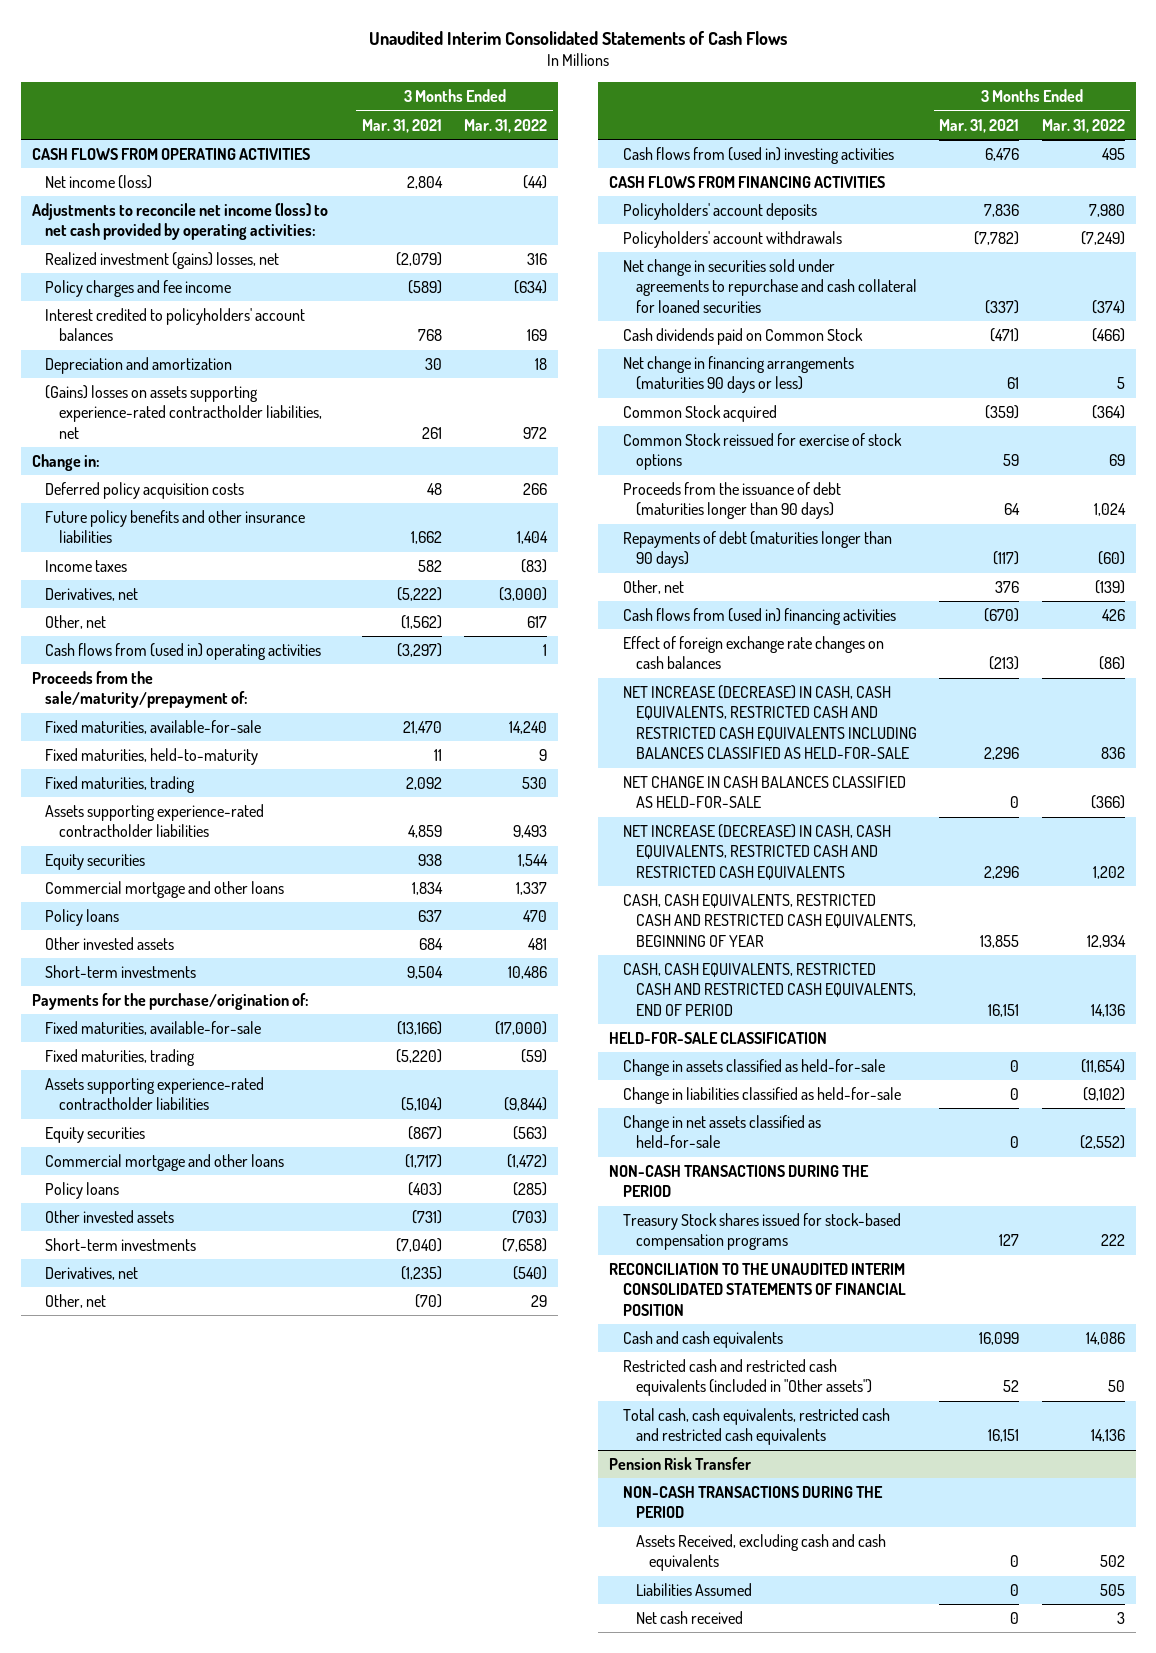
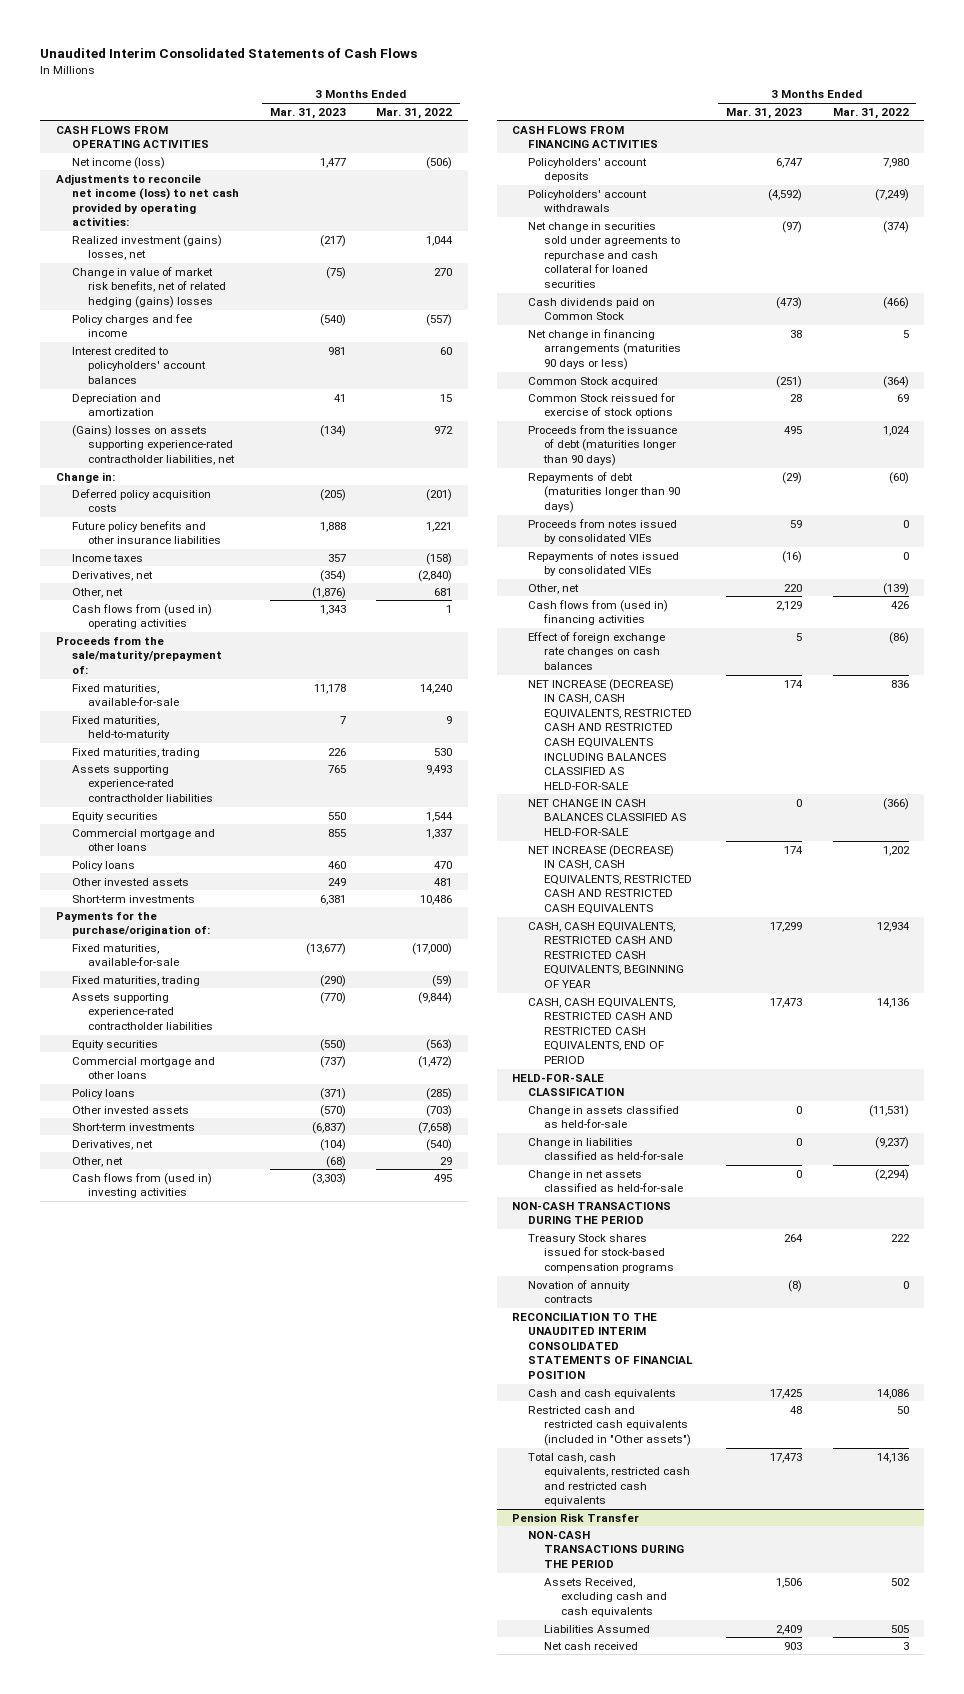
- | 3 Months Ended Mar. 31, 2021 | 3 Months Ended Mar. 31, 2022
+ | 3 Months Ended Mar. 31, 2023 | 3 Months Ended Mar. 31, 2022
- Net income (loss) | 2,804 | (44)
+ Net income (loss) | 1,477 | (506)
- Realized investment (gains) losses, net | (2,079) | 316
- Policy charges and fee income | (589) | (634)
- Interest credited to policyholders' account balances | 768 | 169
- Depreciation and amortization | 30 | 18
+ Realized investment (gains) losses, net | (217) | 1,044
+ Change in value of market risk benefits, net of related hedging (gains) losses | (75) | 270
+ Policy charges and fee income | (540) | (557)
+ Interest credited to policyholders' account balances | 981 | 60
+ Depreciation and amortization | 41 | 15
- Deferred policy acquisition costs | 48 | 266
- Future policy benefits and other insurance liabilities | 1,662 | 1,404
- Income taxes | 582 | (83)
- Derivatives, net | (5,222) | (3,000)
- Other, net | (1,562) | 617
+ Deferred policy acquisition costs | (205) | (201)
+ Future policy benefits and other insurance liabilities | 1,888 | 1,221
+ Income taxes | 357 | (158)
+ Derivatives, net | (354) | (2,840)
+ Other, net | (1,876) | 681
+ Proceeds from notes issued by consolidated VIEs | 59 | 0
+ Repayments of notes issued by consolidated VIEs | (16) | 0
- Change in assets classified as held-for-sale | 0 | (11,654)
- Change in liabilities classified as held-for-sale | 0 | (9,102)
- Change in net assets classified as held-for-sale | 0 | (2,552)
+ Change in assets classified as held-for-sale | 0 | (11,531)
+ Change in liabilities classified as held-for-sale | 0 | (9,237)
+ Change in net assets classified as held-for-sale | 0 | (2,294)
+ Novation of annuity contracts | (8) | 0

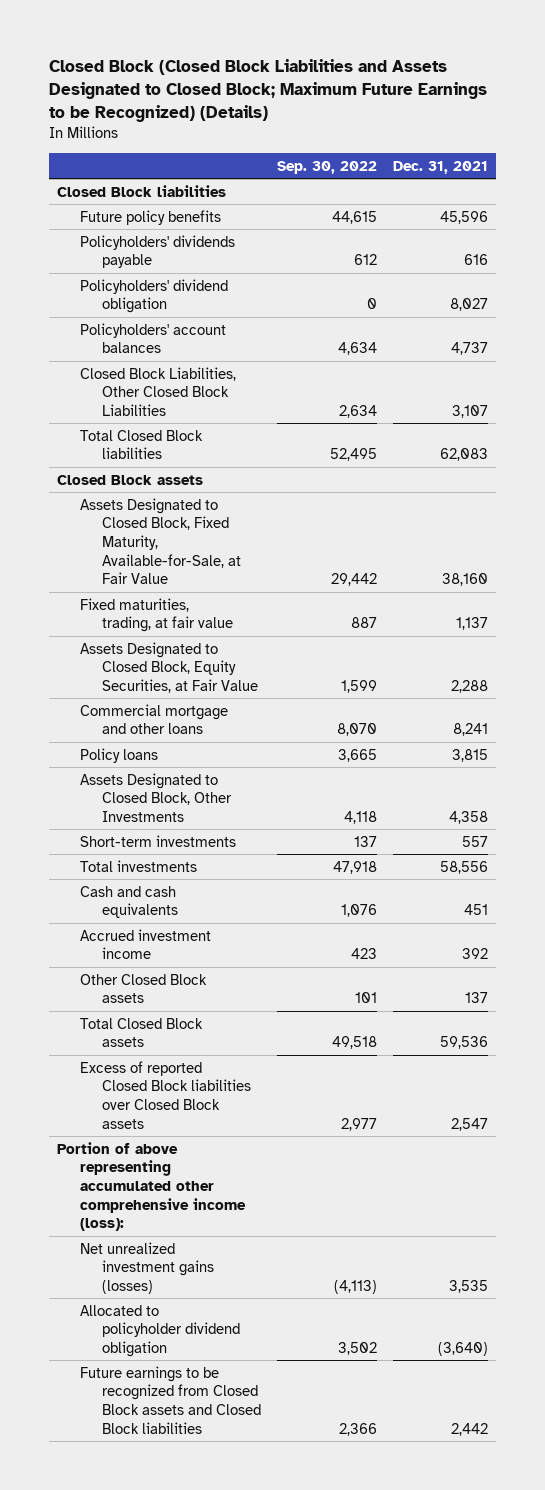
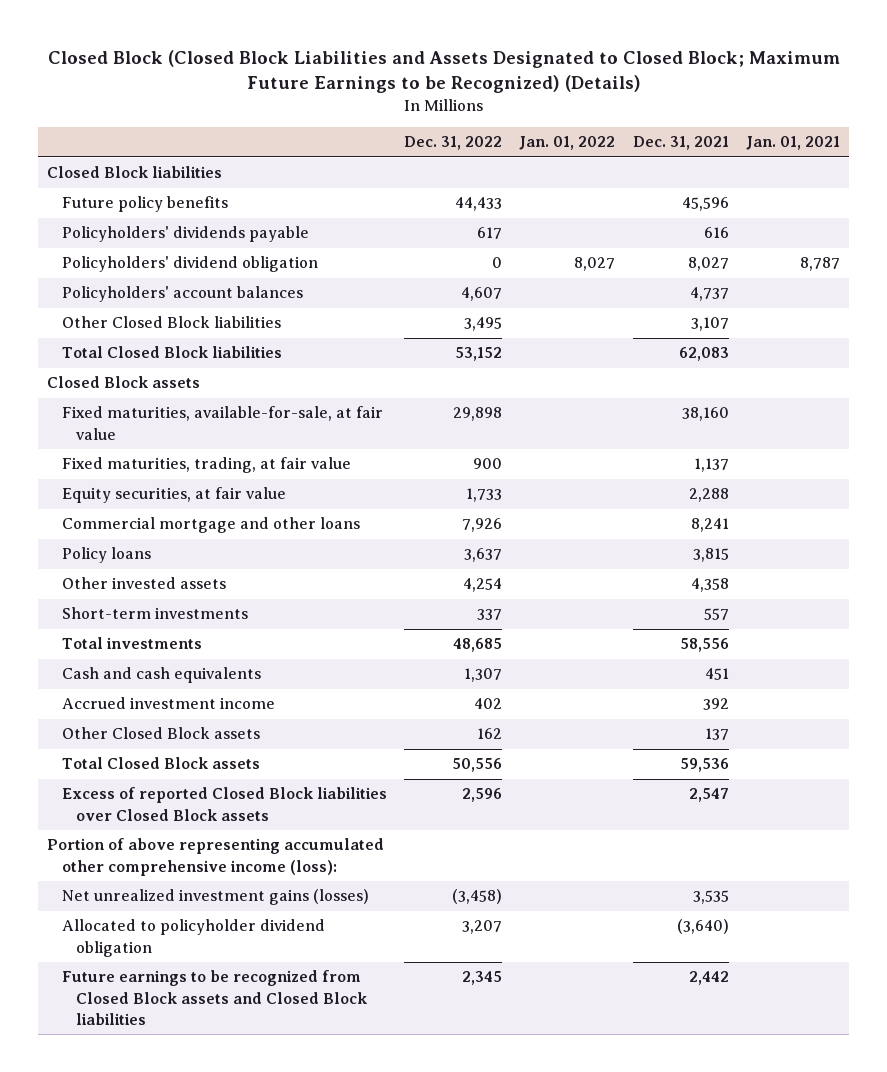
- | Sep. 30, 2022 | Dec. 31, 2021
+ | Dec. 31, 2022 | Jan. 01, 2022 | Dec. 31, 2021 | Jan. 01, 2021
- Closed Block Liabilities, Other Closed Block Liabilities | 2,634 | 3,107
+ Other Closed Block liabilities | 3,495 | | 3,107 |
- Assets Designated to Closed Block, Fixed Maturity, Available-for-Sale, at Fair Value | 29,442 | 38,160
+ Fixed maturities, available-for-sale, at fair value | 29,898 | | 38,160 |
- Assets Designated to Closed Block, Equity Securities, at Fair Value | 1,599 | 2,288
+ Equity securities, at fair value | 1,733 | | 2,288 |
- Assets Designated to Closed Block, Other Investments | 4,118 | 4,358
+ Other invested assets | 4,254 | | 4,358 |

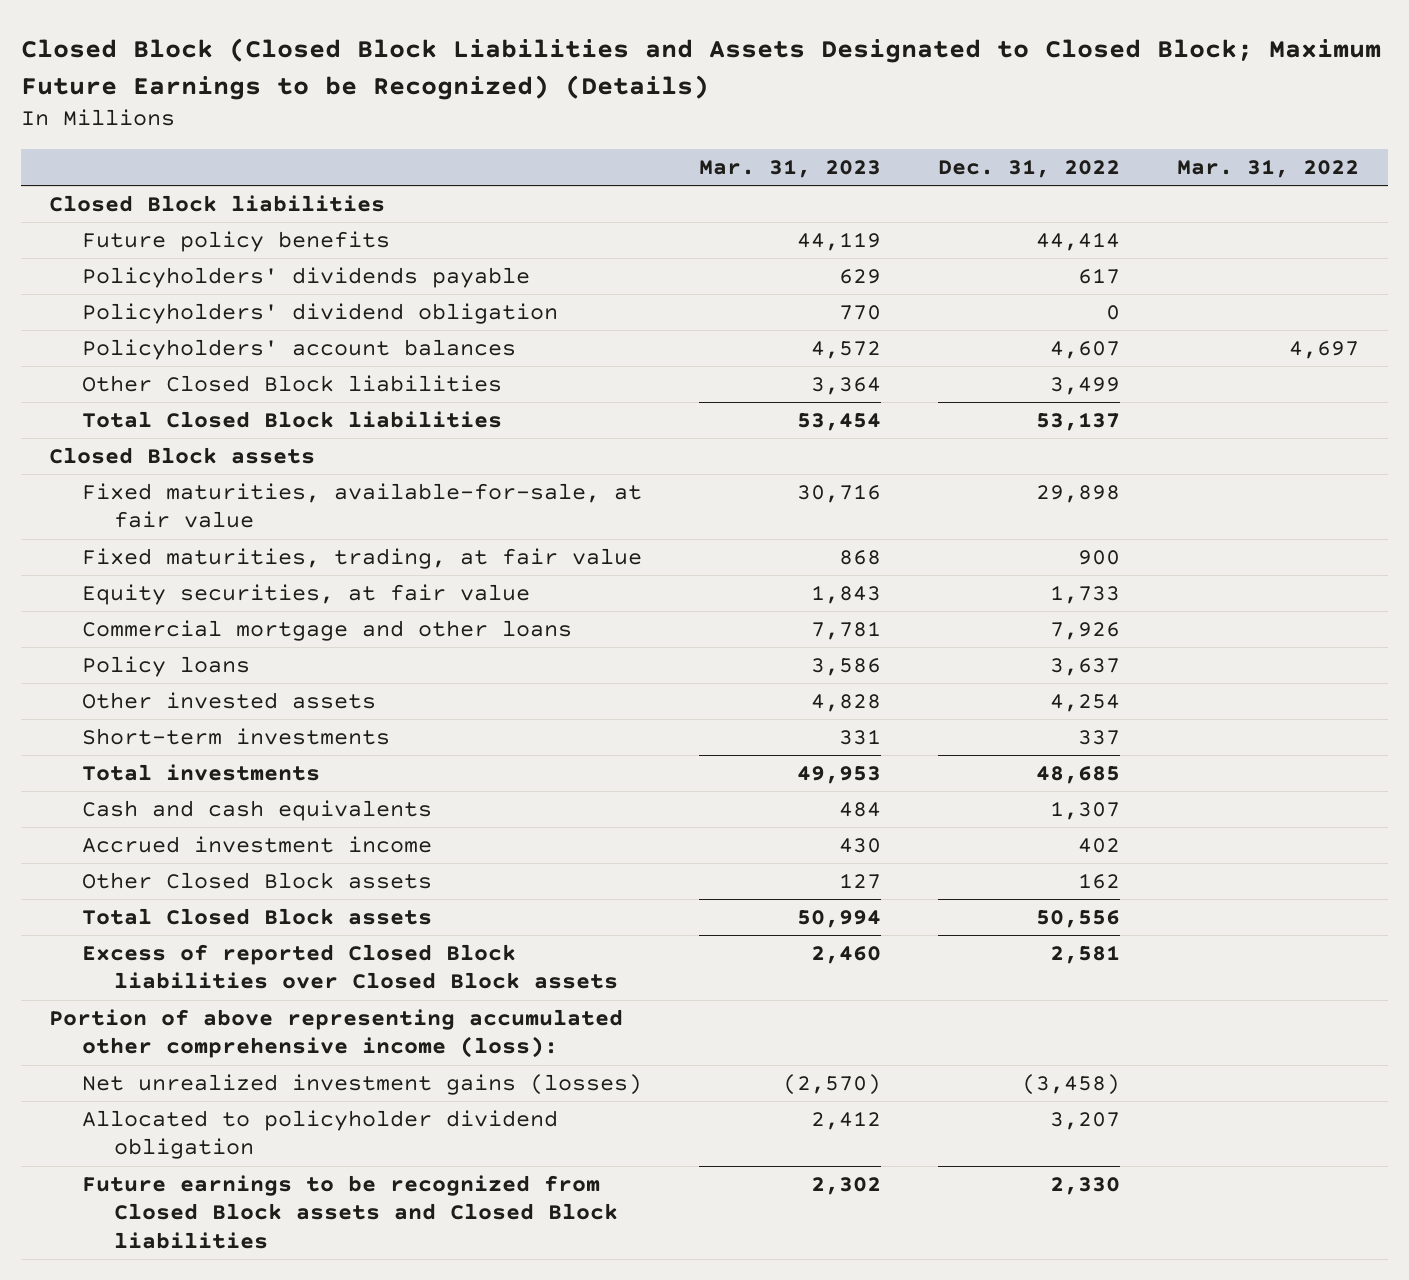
- | Dec. 31, 2022 | Jan. 01, 2022 | Dec. 31, 2021 | Jan. 01, 2021
+ | Mar. 31, 2023 | Dec. 31, 2022 | Mar. 31, 2022
- Future policy benefits | 44,433 | | 45,596 |
+ Future policy benefits | 44,119 | 44,414 |
- Other Closed Block liabilities | 3,495 | | 3,107 |
- Total Closed Block liabilities | 53,152 | | 62,083 |
+ Other Closed Block liabilities | 3,364 | 3,499 |
+ Total Closed Block liabilities | 53,454 | 53,137 |
- Excess of reported Closed Block liabilities over Closed Block assets | 2,596 | | 2,547 |
+ Excess of reported Closed Block liabilities over Closed Block assets | 2,460 | 2,581 |
- Future earnings to be recognized from Closed Block assets and Closed Block liabilities | 2,345 | | 2,442 |
+ Future earnings to be recognized from Closed Block assets and Closed Block liabilities | 2,302 | 2,330 |

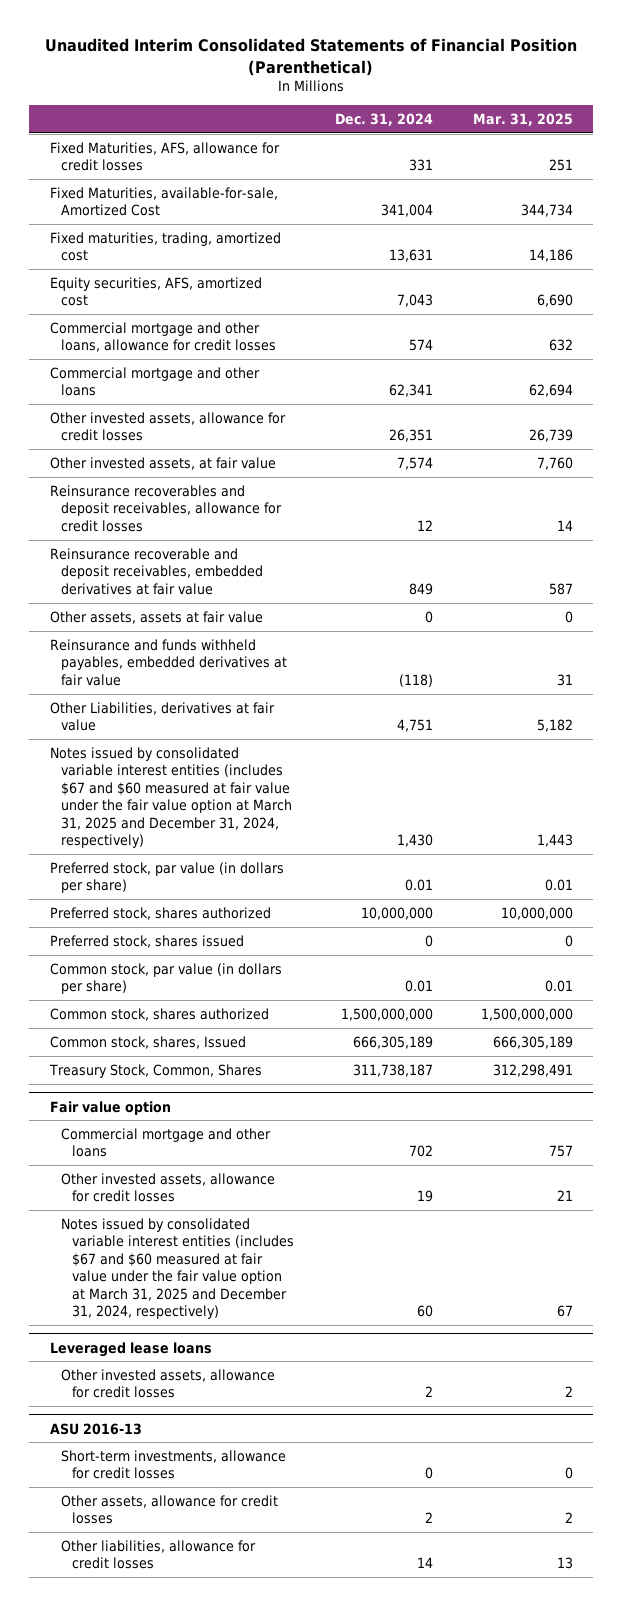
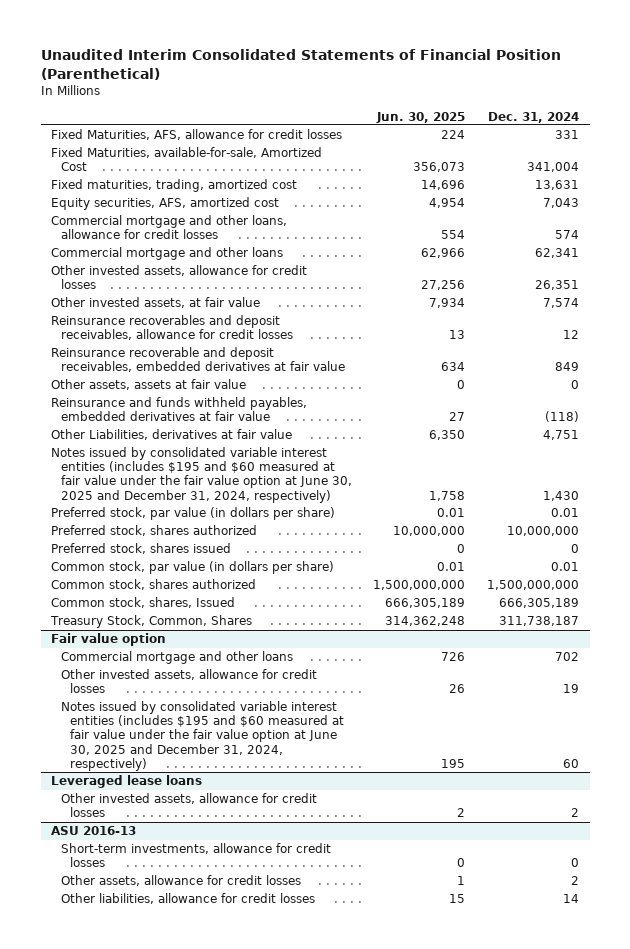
- | Dec. 31, 2024 | Mar. 31, 2025
+ | Jun. 30, 2025 | Dec. 31, 2024
- Notes issued by consolidated variable interest entities (includes $67 and $60 measured at fair value under the fair value option at March 31, 2025 and December 31, 2024, respectively) | 1,430 | 1,443
+ Notes issued by consolidated variable interest entities (includes $195 and $60 measured at fair value under the fair value option at June 30, 2025 and December 31, 2024, respectively) | 1,758 | 1,430
@ Fair value option
- Notes issued by consolidated variable interest entities (includes $67 and $60 measured at fair value under the fair value option at March 31, 2025 and December 31, 2024, respectively) | 60 | 67
+ Notes issued by consolidated variable interest entities (includes $195 and $60 measured at fair value under the fair value option at June 30, 2025 and December 31, 2024, respectively) | 195 | 60

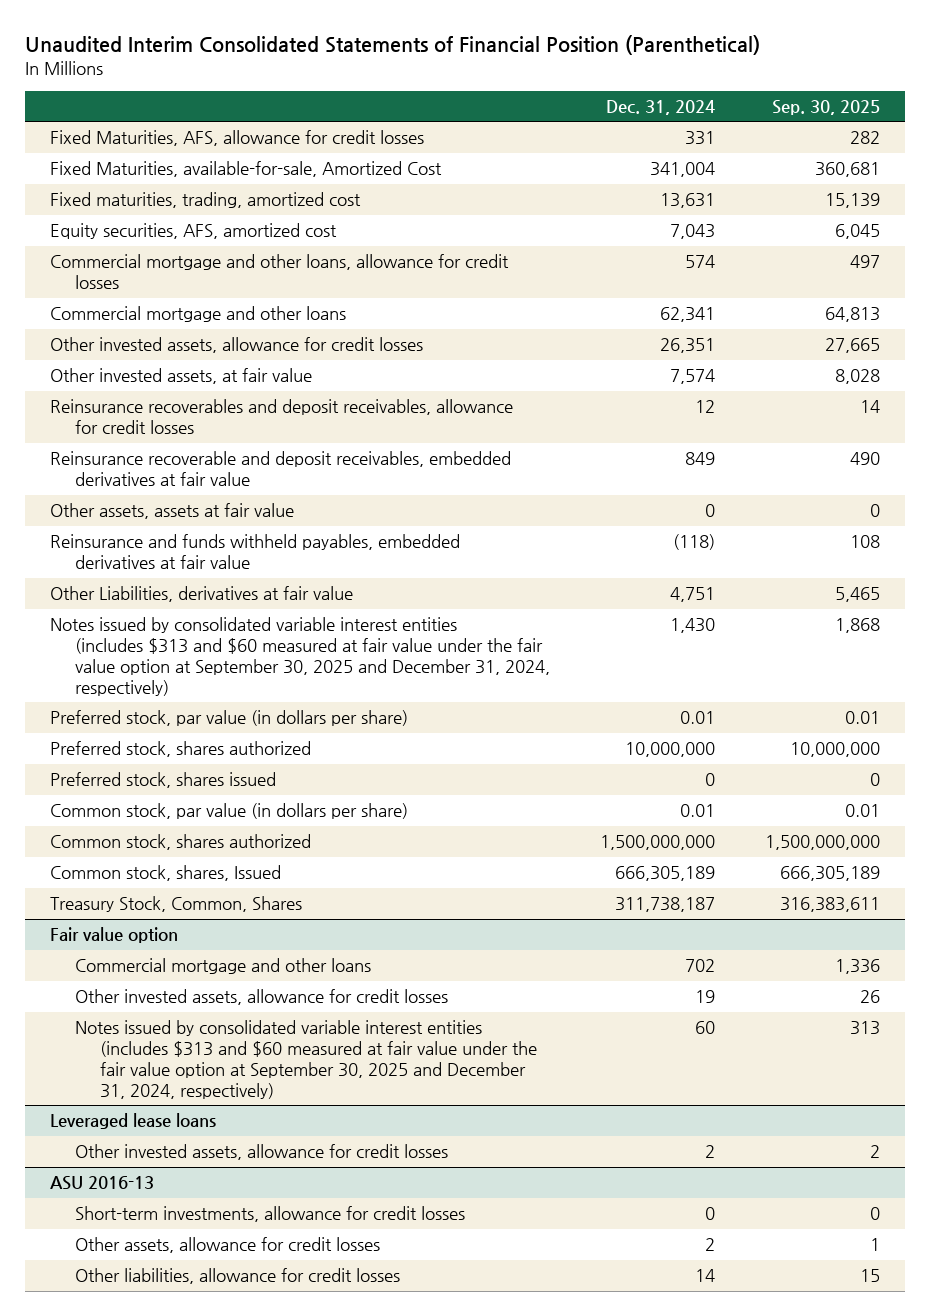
- | Jun. 30, 2025 | Dec. 31, 2024
+ | Dec. 31, 2024 | Sep. 30, 2025
- Notes issued by consolidated variable interest entities (includes $195 and $60 measured at fair value under the fair value option at June 30, 2025 and December 31, 2024, respectively) | 1,758 | 1,430
+ Notes issued by consolidated variable interest entities (includes $313 and $60 measured at fair value under the fair value option at September 30, 2025 and December 31, 2024, respectively) | 1,430 | 1,868
@ Fair value option
- Notes issued by consolidated variable interest entities (includes $195 and $60 measured at fair value under the fair value option at June 30, 2025 and December 31, 2024, respectively) | 195 | 60
+ Notes issued by consolidated variable interest entities (includes $313 and $60 measured at fair value under the fair value option at September 30, 2025 and December 31, 2024, respectively) | 60 | 313

